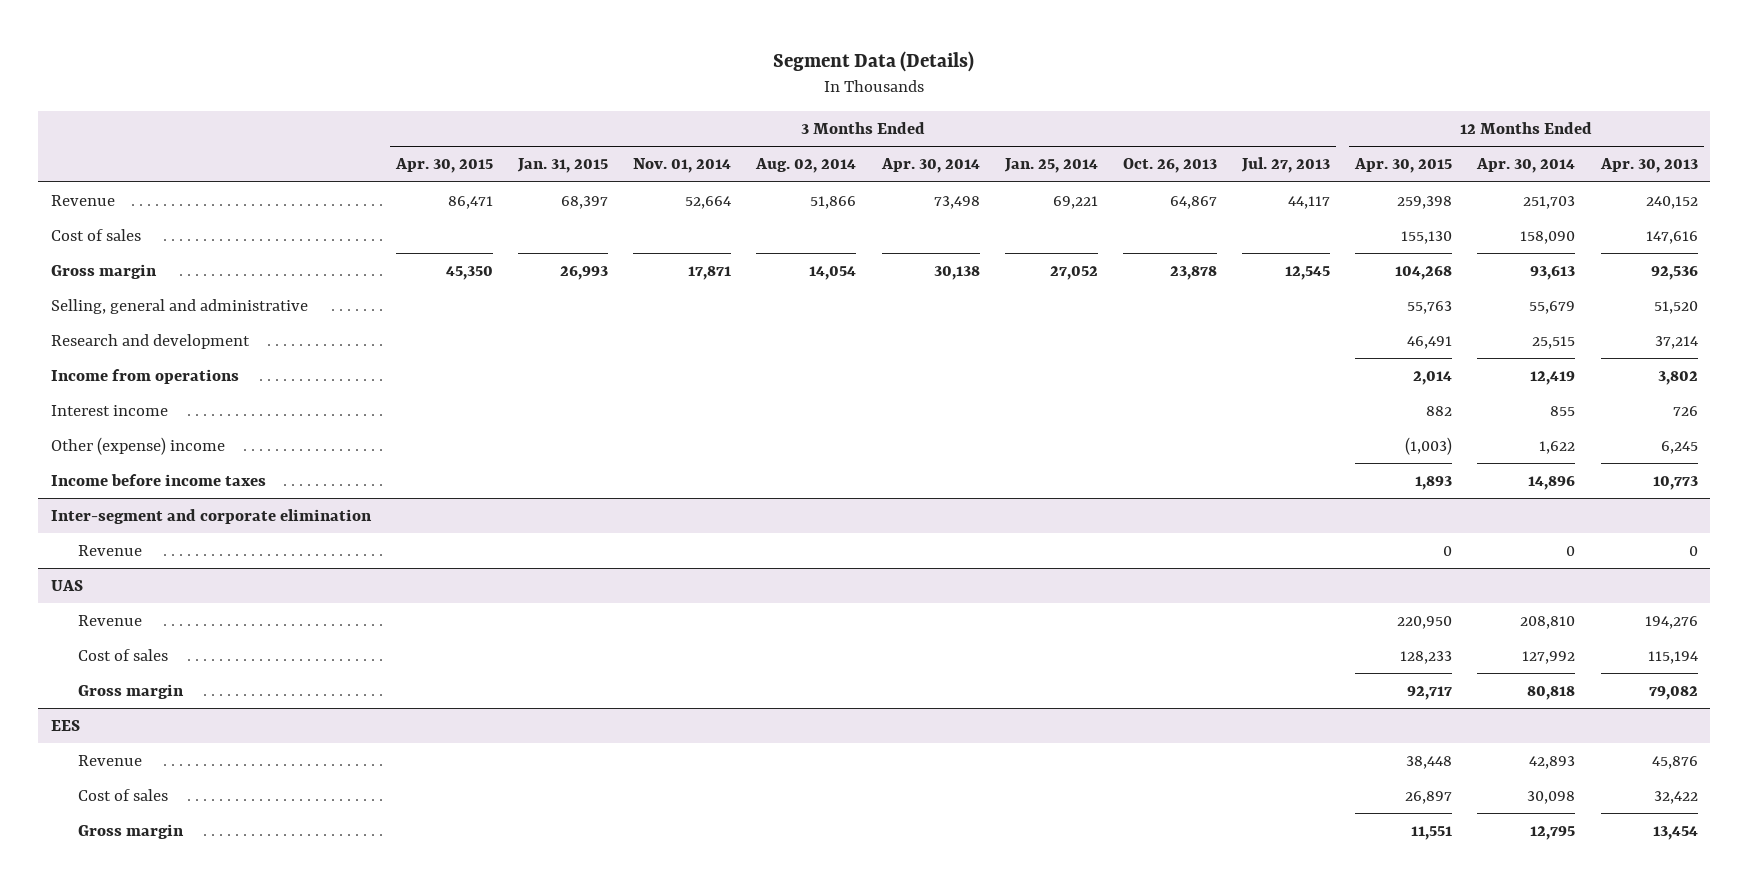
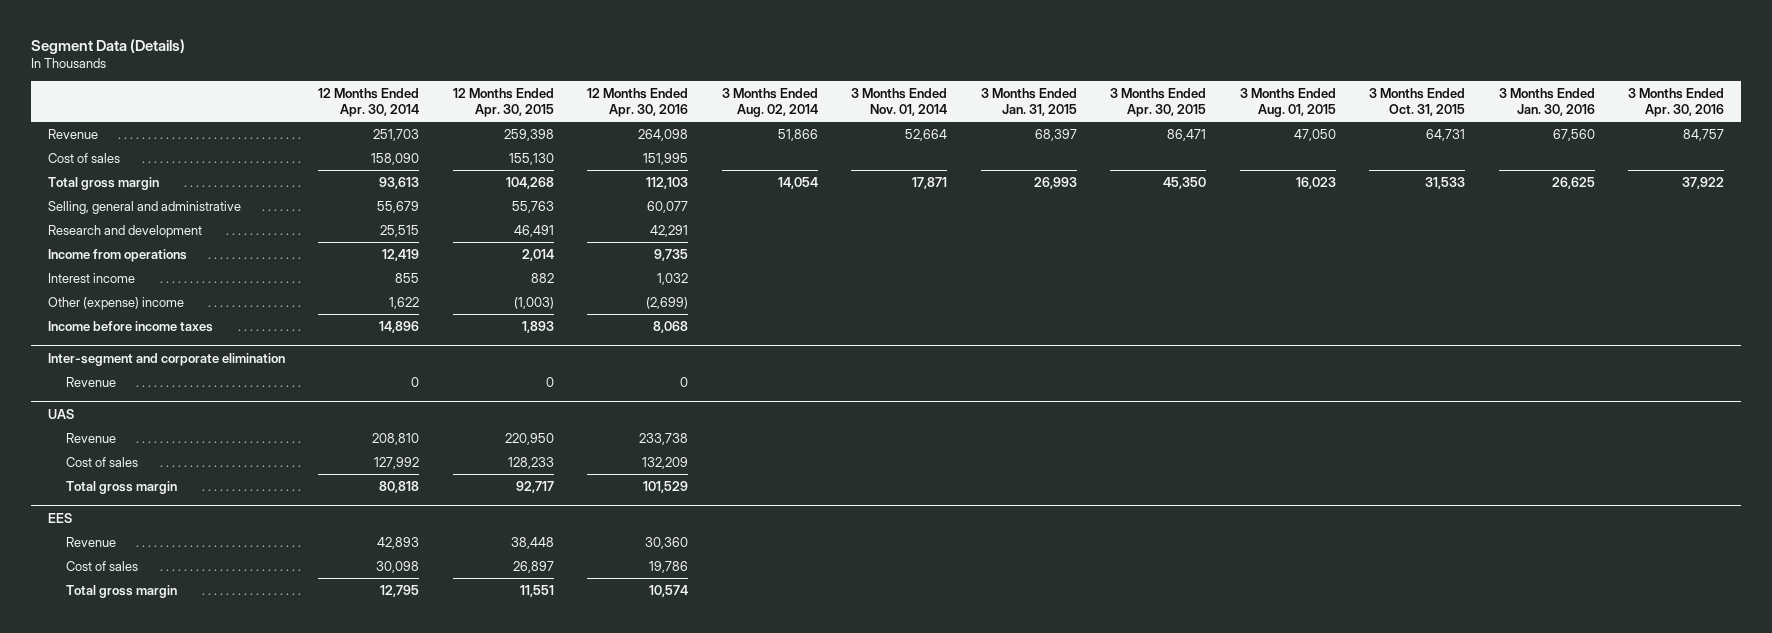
- | 3 Months Ended Apr. 30, 2015 | 3 Months Ended Jan. 31, 2015 | 3 Months Ended Nov. 01, 2014 | 3 Months Ended Aug. 02, 2014 | 3 Months Ended Apr. 30, 2014 | 3 Months Ended Jan. 25, 2014 | 3 Months Ended Oct. 26, 2013 | 3 Months Ended Jul. 27, 2013 | 12 Months Ended Apr. 30, 2015 | 12 Months Ended Apr. 30, 2014 | 12 Months Ended Apr. 30, 2013
+ | 12 Months Ended Apr. 30, 2014 | 12 Months Ended Apr. 30, 2015 | 12 Months Ended Apr. 30, 2016 | 3 Months Ended Aug. 02, 2014 | 3 Months Ended Nov. 01, 2014 | 3 Months Ended Jan. 31, 2015 | 3 Months Ended Apr. 30, 2015 | 3 Months Ended Aug. 01, 2015 | 3 Months Ended Oct. 31, 2015 | 3 Months Ended Jan. 30, 2016 | 3 Months Ended Apr. 30, 2016
- Gross margin | 45,350 | 26,993 | 17,871 | 14,054 | 30,138 | 27,052 | 23,878 | 12,545 | 104,268 | 93,613 | 92,536
+ Total gross margin | 93,613 | 104,268 | 112,103 | 14,054 | 17,871 | 26,993 | 45,350 | 16,023 | 31,533 | 26,625 | 37,922
@ UAS
- Gross margin | | | | | | | | | 92,717 | 80,818 | 79,082
+ Total gross margin | 80,818 | 92,717 | 101,529 | | | | | | | |
@ EES
- Gross margin | | | | | | | | | 11,551 | 12,795 | 13,454
+ Total gross margin | 12,795 | 11,551 | 10,574 | | | | | | | |

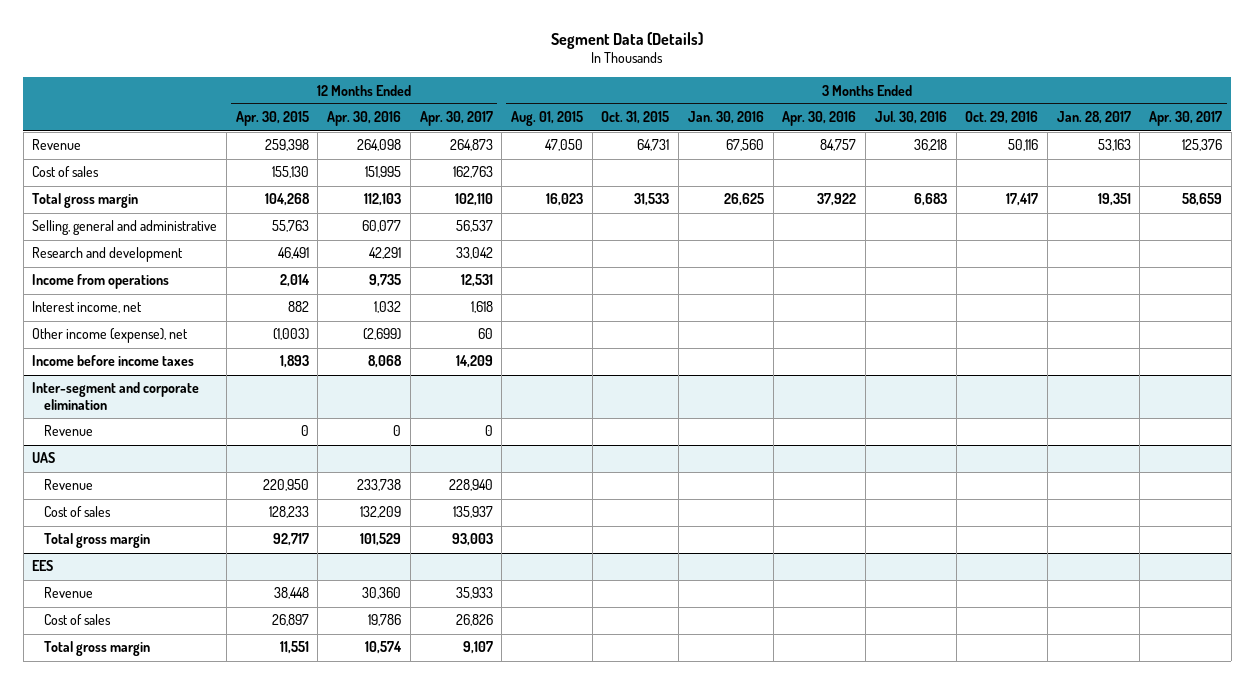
- | 12 Months Ended Apr. 30, 2014 | 12 Months Ended Apr. 30, 2015 | 12 Months Ended Apr. 30, 2016 | 3 Months Ended Aug. 02, 2014 | 3 Months Ended Nov. 01, 2014 | 3 Months Ended Jan. 31, 2015 | 3 Months Ended Apr. 30, 2015 | 3 Months Ended Aug. 01, 2015 | 3 Months Ended Oct. 31, 2015 | 3 Months Ended Jan. 30, 2016 | 3 Months Ended Apr. 30, 2016
+ | 12 Months Ended Apr. 30, 2015 | 12 Months Ended Apr. 30, 2016 | 12 Months Ended Apr. 30, 2017 | 3 Months Ended Aug. 01, 2015 | 3 Months Ended Oct. 31, 2015 | 3 Months Ended Jan. 30, 2016 | 3 Months Ended Apr. 30, 2016 | 3 Months Ended Jul. 30, 2016 | 3 Months Ended Oct. 29, 2016 | 3 Months Ended Jan. 28, 2017 | 3 Months Ended Apr. 30, 2017
- Interest income | 855 | 882 | 1,032 | | | | | | | |
- Other (expense) income | 1,622 | (1,003) | (2,699) | | | | | | | |
+ Interest income, net | 882 | 1,032 | 1,618 | | | | | | | |
+ Other income (expense), net | (1,003) | (2,699) | 60 | | | | | | | |

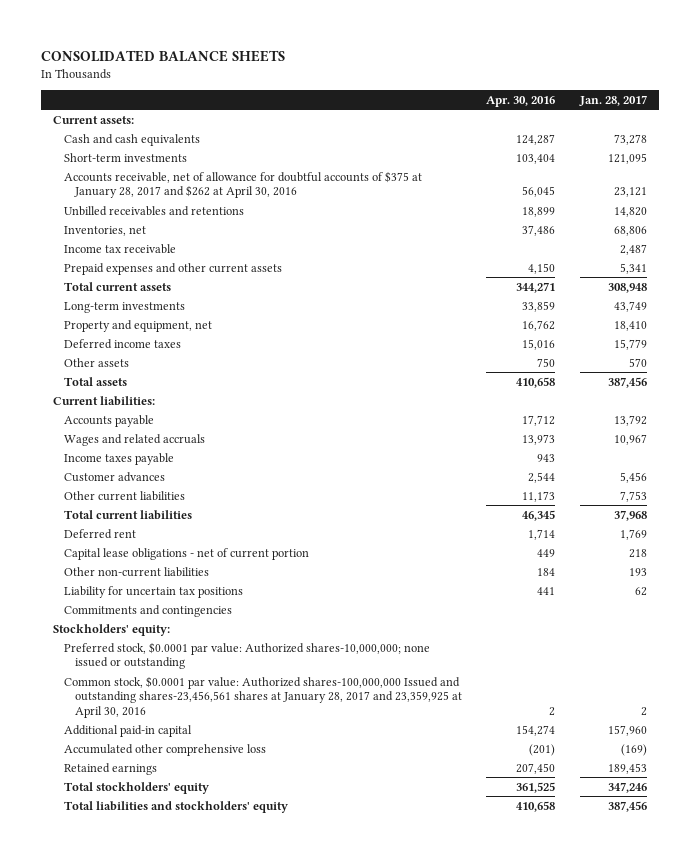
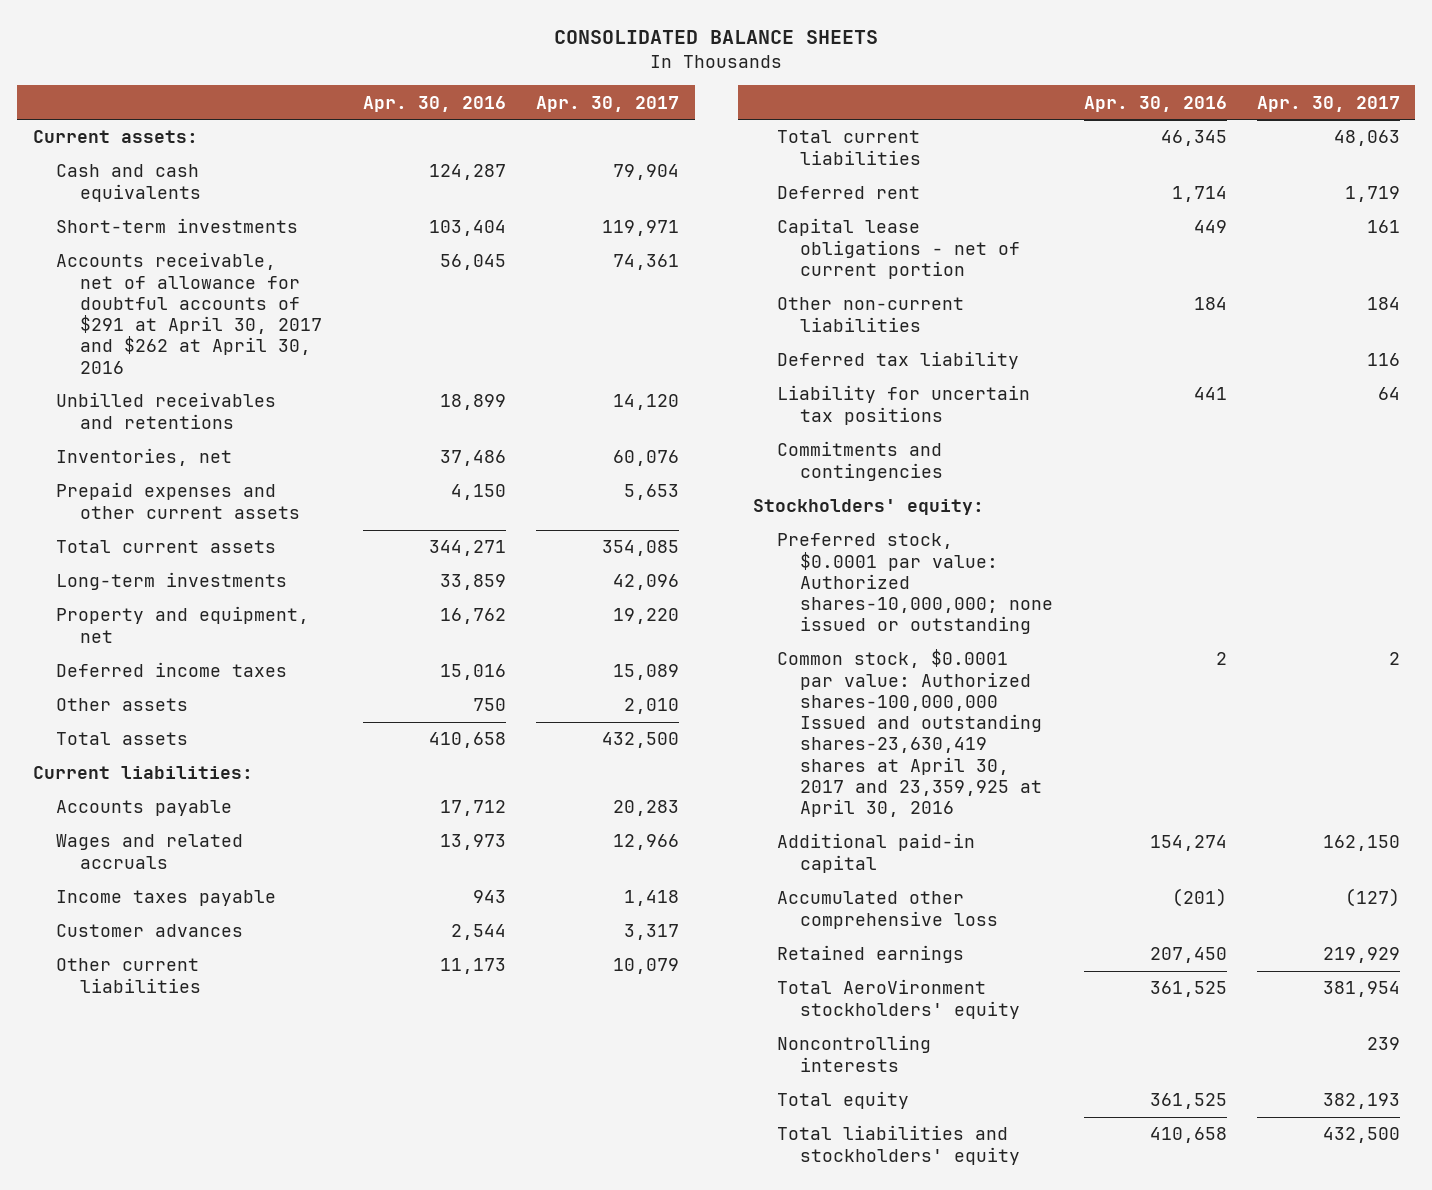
- | Apr. 30, 2016 | Jan. 28, 2017
+ | Apr. 30, 2016 | Apr. 30, 2017
- Accounts receivable, net of allowance for doubtful accounts of $375 at January 28, 2017 and $262 at April 30, 2016 | 56,045 | 23,121
+ Accounts receivable, net of allowance for doubtful accounts of $291 at April 30, 2017 and $262 at April 30, 2016 | 56,045 | 74,361
- Income tax receivable | | 2,487
+ Deferred tax liability | | 116
- Common stock, $0.0001 par value: Authorized shares-100,000,000 Issued and outstanding shares-23,456,561 shares at January 28, 2017 and 23,359,925 at April 30, 2016 | 2 | 2
+ Common stock, $0.0001 par value: Authorized shares-100,000,000 Issued and outstanding shares-23,630,419 shares at April 30, 2017 and 23,359,925 at April 30, 2016 | 2 | 2
- Total stockholders' equity | 361,525 | 347,246
+ Total AeroVironment stockholders' equity | 361,525 | 381,954
+ Noncontrolling interests | | 239
+ Total equity | 361,525 | 382,193

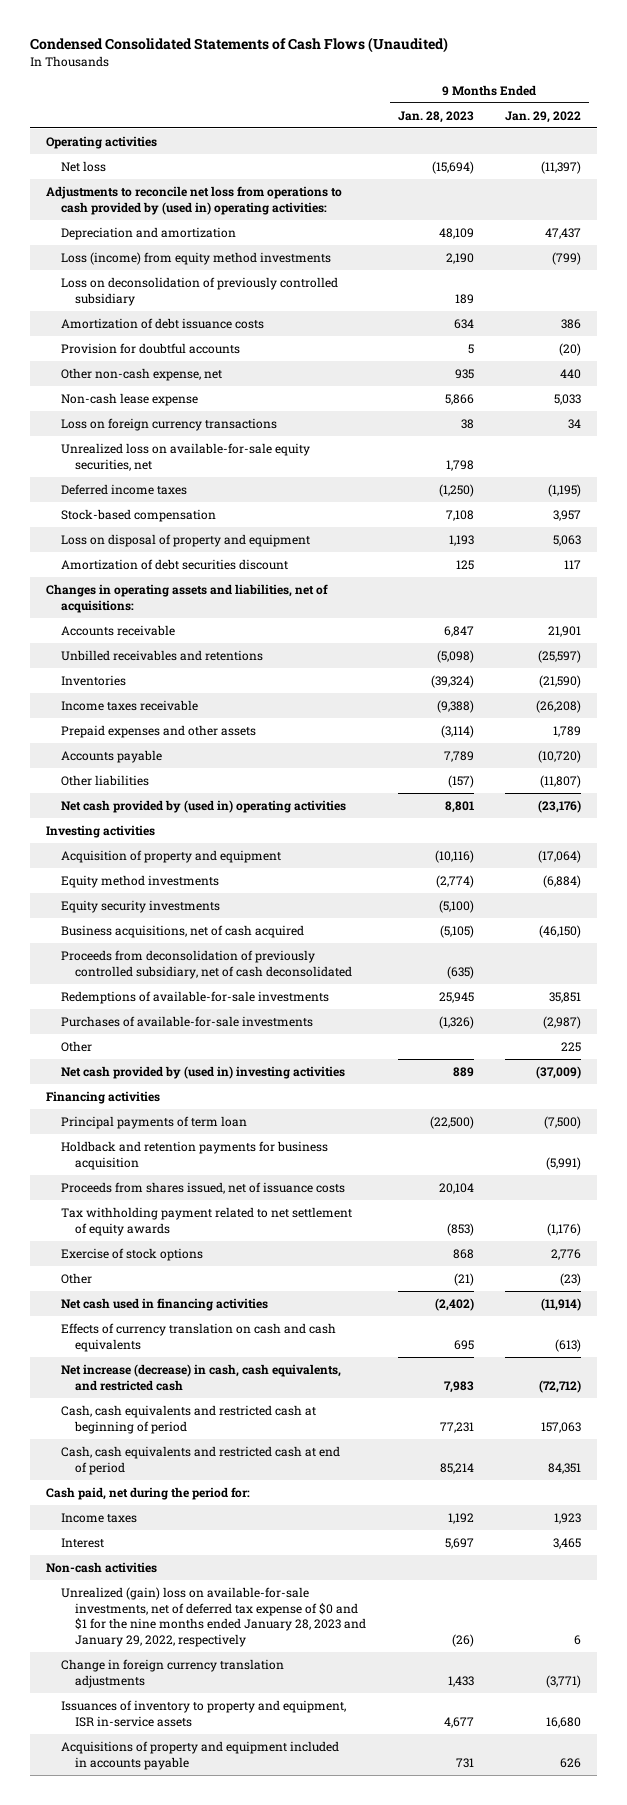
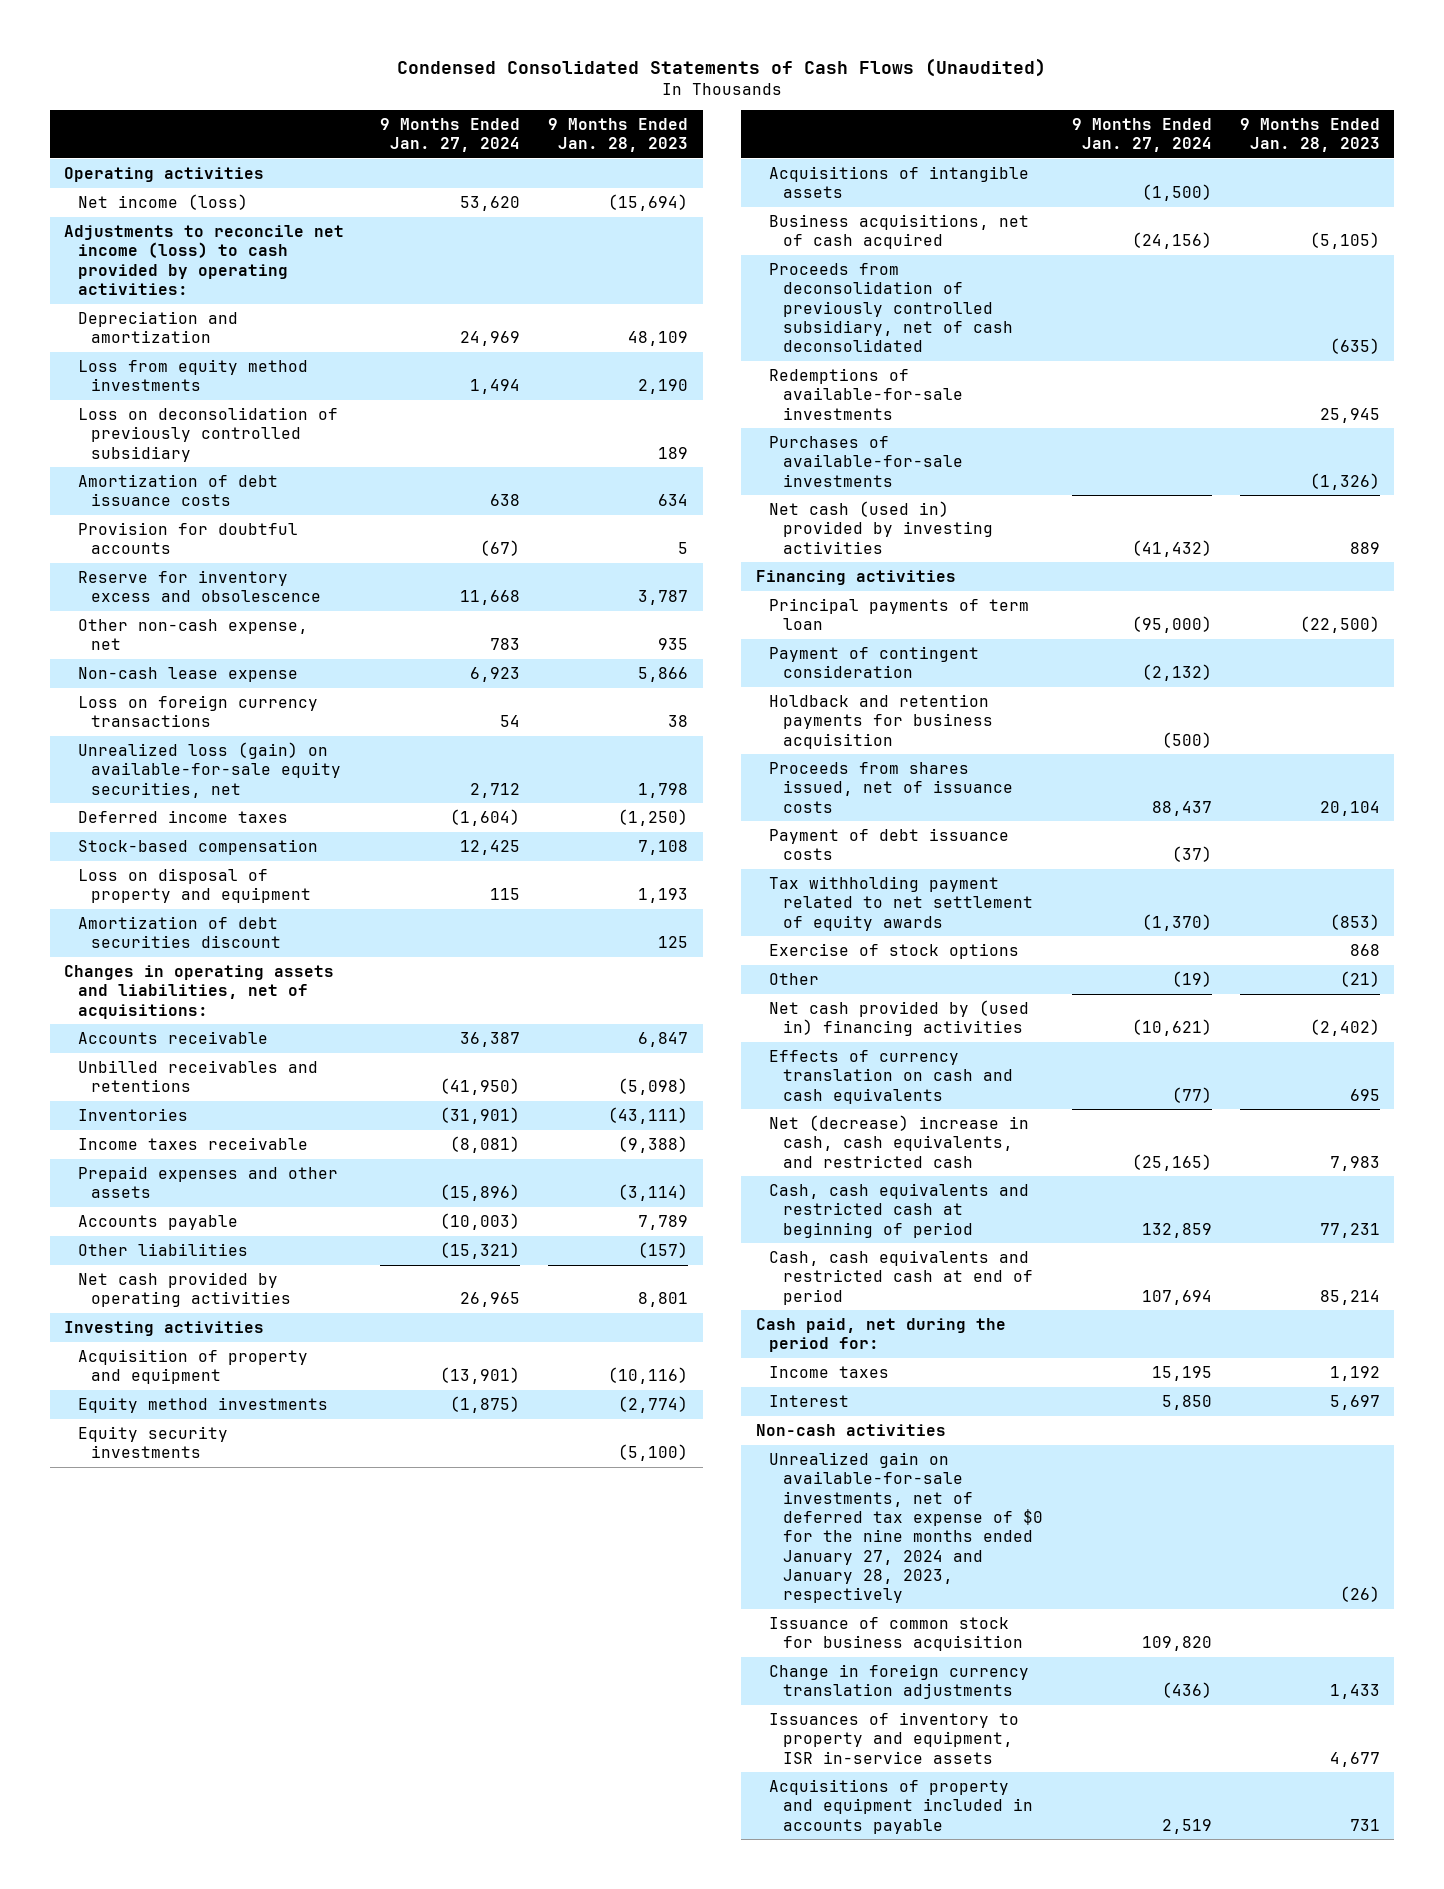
- | 9 Months Ended Jan. 28, 2023 | 9 Months Ended Jan. 29, 2022
+ | 9 Months Ended Jan. 27, 2024 | 9 Months Ended Jan. 28, 2023
- Net loss | (15,694) | (11,397)
- Adjustments to reconcile net loss from operations to cash provided by (used in) operating activities:
+ Net income (loss) | 53,620 | (15,694)
+ Adjustments to reconcile net income (loss) to cash provided by operating activities:
- Loss (income) from equity method investments | 2,190 | (799)
+ Loss from equity method investments | 1,494 | 2,190
+ Reserve for inventory excess and obsolescence | 11,668 | 3,787
- Unrealized loss on available-for-sale equity securities, net | 1,798 |
+ Unrealized loss (gain) on available-for-sale equity securities, net | 2,712 | 1,798
- Inventories | (39,324) | (21,590)
+ Inventories | (31,901) | (43,111)
- Net cash provided by (used in) operating activities | 8,801 | (23,176)
+ Net cash provided by operating activities | 26,965 | 8,801
+ Acquisitions of intangible assets | (1,500) |
- Other | | 225
- Net cash provided by (used in) investing activities | 889 | (37,009)
+ Net cash (used in) provided by investing activities | (41,432) | 889
+ Payment of contingent consideration | (2,132) |
+ Payment of debt issuance costs | (37) |
- Net cash used in financing activities | (2,402) | (11,914)
+ Net cash provided by (used in) financing activities | (10,621) | (2,402)
- Net increase (decrease) in cash, cash equivalents, and restricted cash | 7,983 | (72,712)
+ Net (decrease) increase in cash, cash equivalents, and restricted cash | (25,165) | 7,983
- Unrealized (gain) loss on available-for-sale investments, net of deferred tax expense of $0 and $1 for the nine months ended January 28, 2023 and January 29, 2022, respectively | (26) | 6
+ Unrealized gain on available-for-sale investments, net of deferred tax expense of $0 for the nine months ended January 27, 2024 and January 28, 2023, respectively | | (26)
+ Issuance of common stock for business acquisition | 109,820 |

